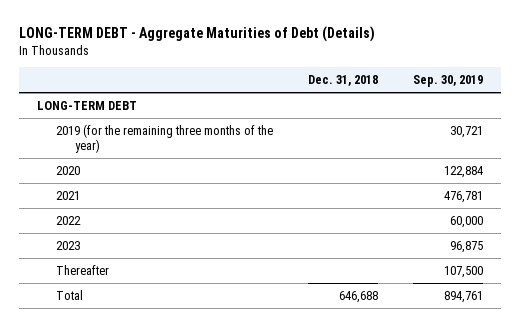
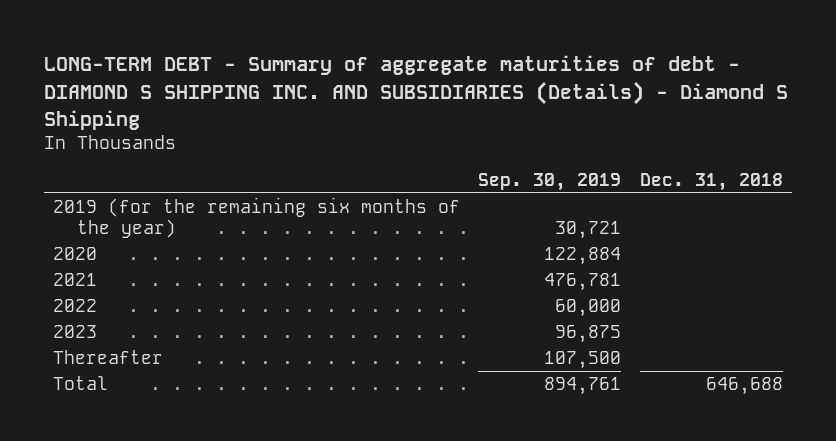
- LONG-TERM DEBT - Aggregate Maturities of Debt (Details)
+ LONG-TERM DEBT - Summary of aggregate maturities of debt - DIAMOND S SHIPPING INC. AND SUBSIDIARIES (Details) - Diamond S Shipping
- | Dec. 31, 2018 | Sep. 30, 2019
+ | Sep. 30, 2019 | Dec. 31, 2018
- LONG-TERM DEBT
- 2019 (for the remaining three months of the year) | | 30,721
+ 2019 (for the remaining six months of the year) | 30,721 |

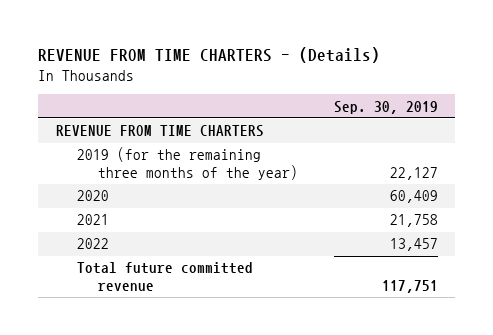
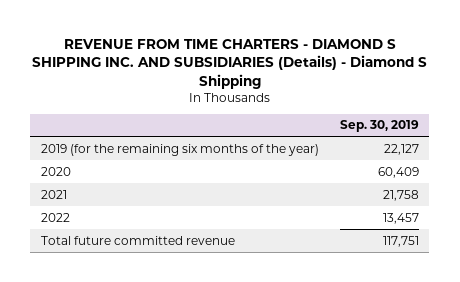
- REVENUE FROM TIME CHARTERS - (Details)
+ REVENUE FROM TIME CHARTERS - DIAMOND S SHIPPING INC. AND SUBSIDIARIES (Details) - Diamond S Shipping
- REVENUE FROM TIME CHARTERS
- 2019 (for the remaining three months of the year) | 22,127
+ 2019 (for the remaining six months of the year) | 22,127

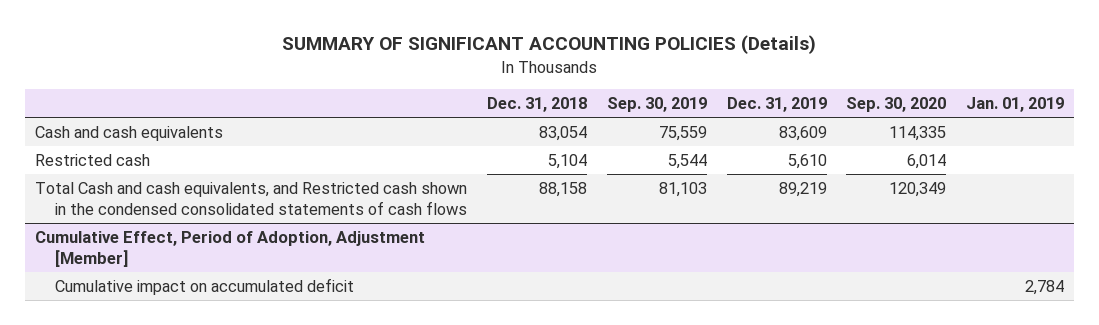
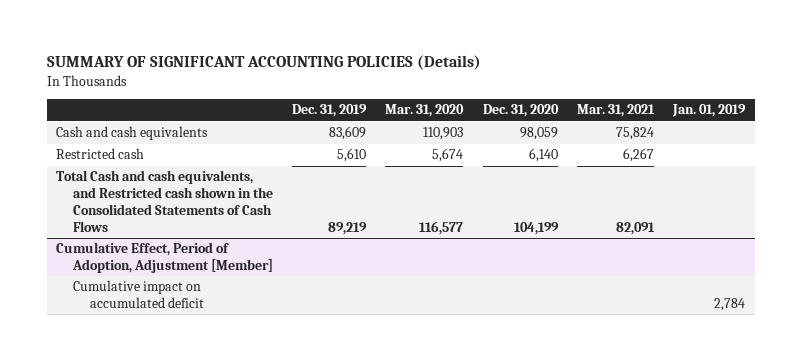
- | Dec. 31, 2018 | Sep. 30, 2019 | Dec. 31, 2019 | Sep. 30, 2020 | Jan. 01, 2019
+ | Dec. 31, 2019 | Mar. 31, 2020 | Dec. 31, 2020 | Mar. 31, 2021 | Jan. 01, 2019
- Total Cash and cash equivalents, and Restricted cash shown in the condensed consolidated statements of cash flows | 88,158 | 81,103 | 89,219 | 120,349 |
+ Total Cash and cash equivalents, and Restricted cash shown in the Consolidated Statements of Cash Flows | 89,219 | 116,577 | 104,199 | 82,091 |

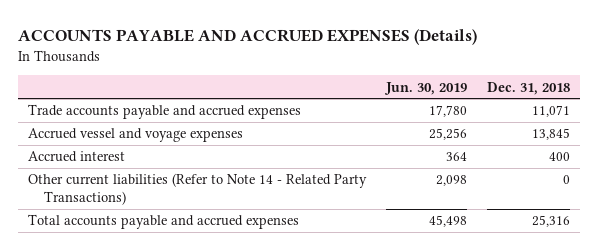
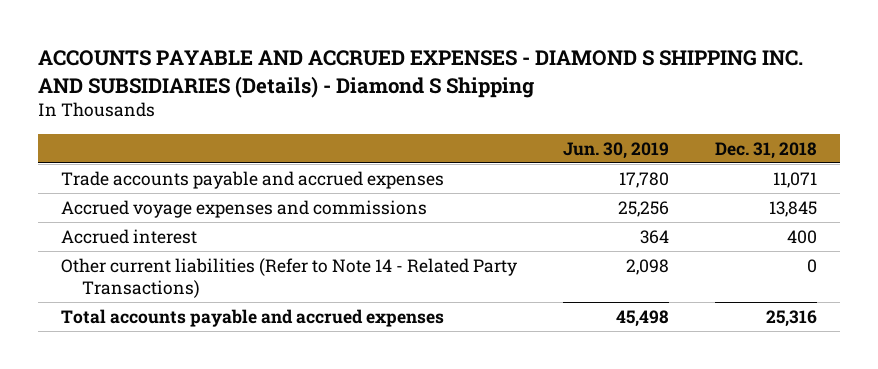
- ACCOUNTS PAYABLE AND ACCRUED EXPENSES (Details)
+ ACCOUNTS PAYABLE AND ACCRUED EXPENSES - DIAMOND S SHIPPING INC. AND SUBSIDIARIES (Details) - Diamond S Shipping
- Accrued vessel and voyage expenses | 25,256 | 13,845
+ Accrued voyage expenses and commissions | 25,256 | 13,845

